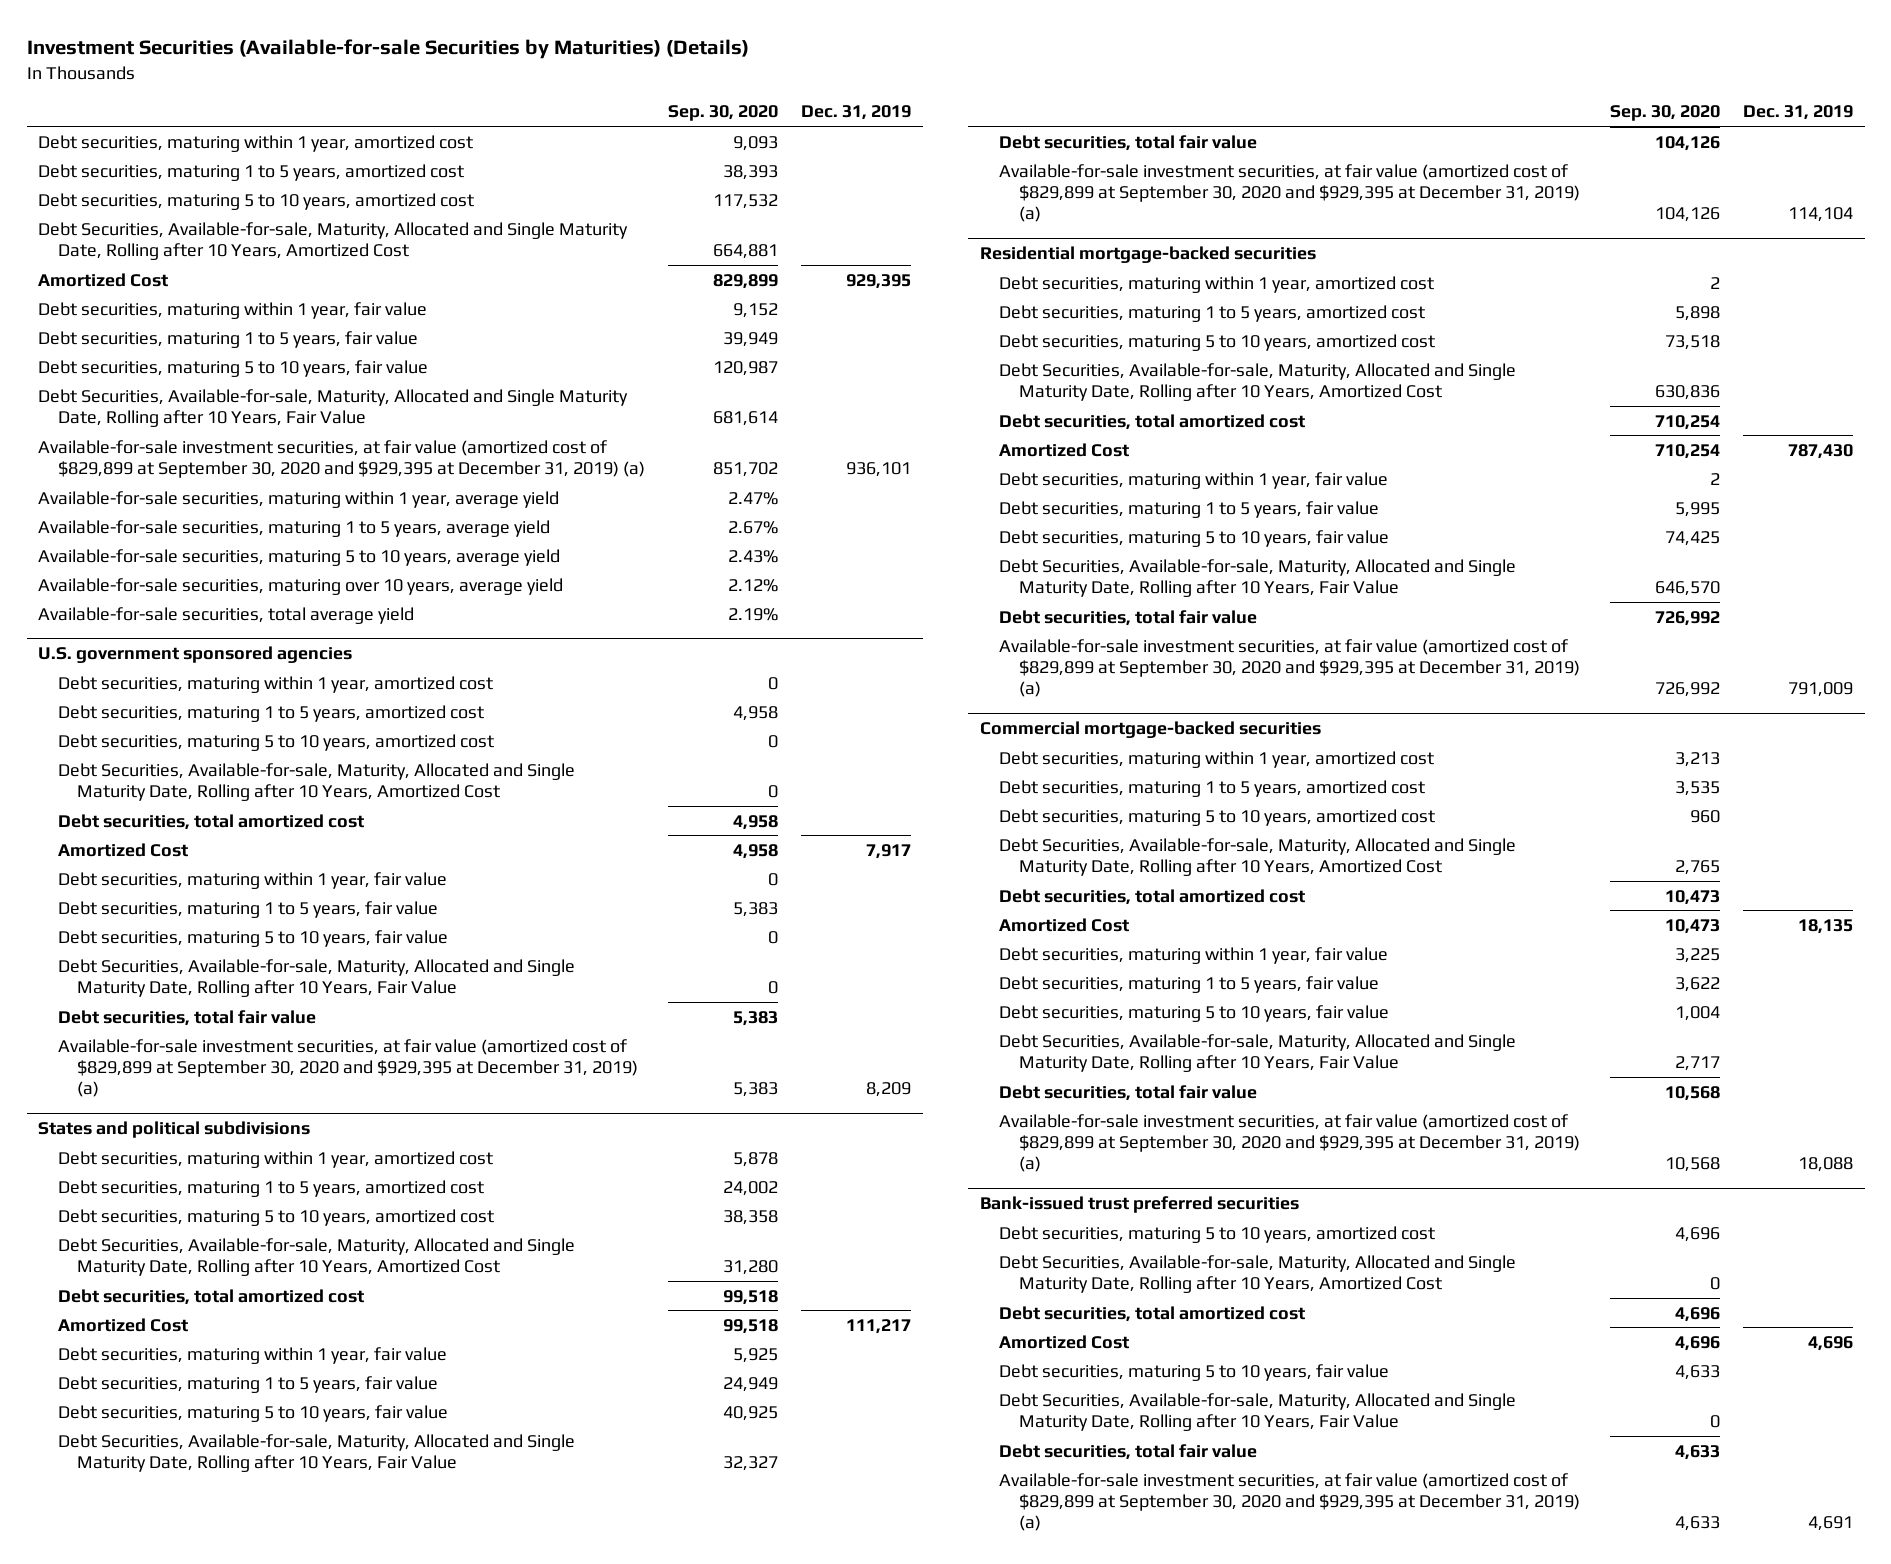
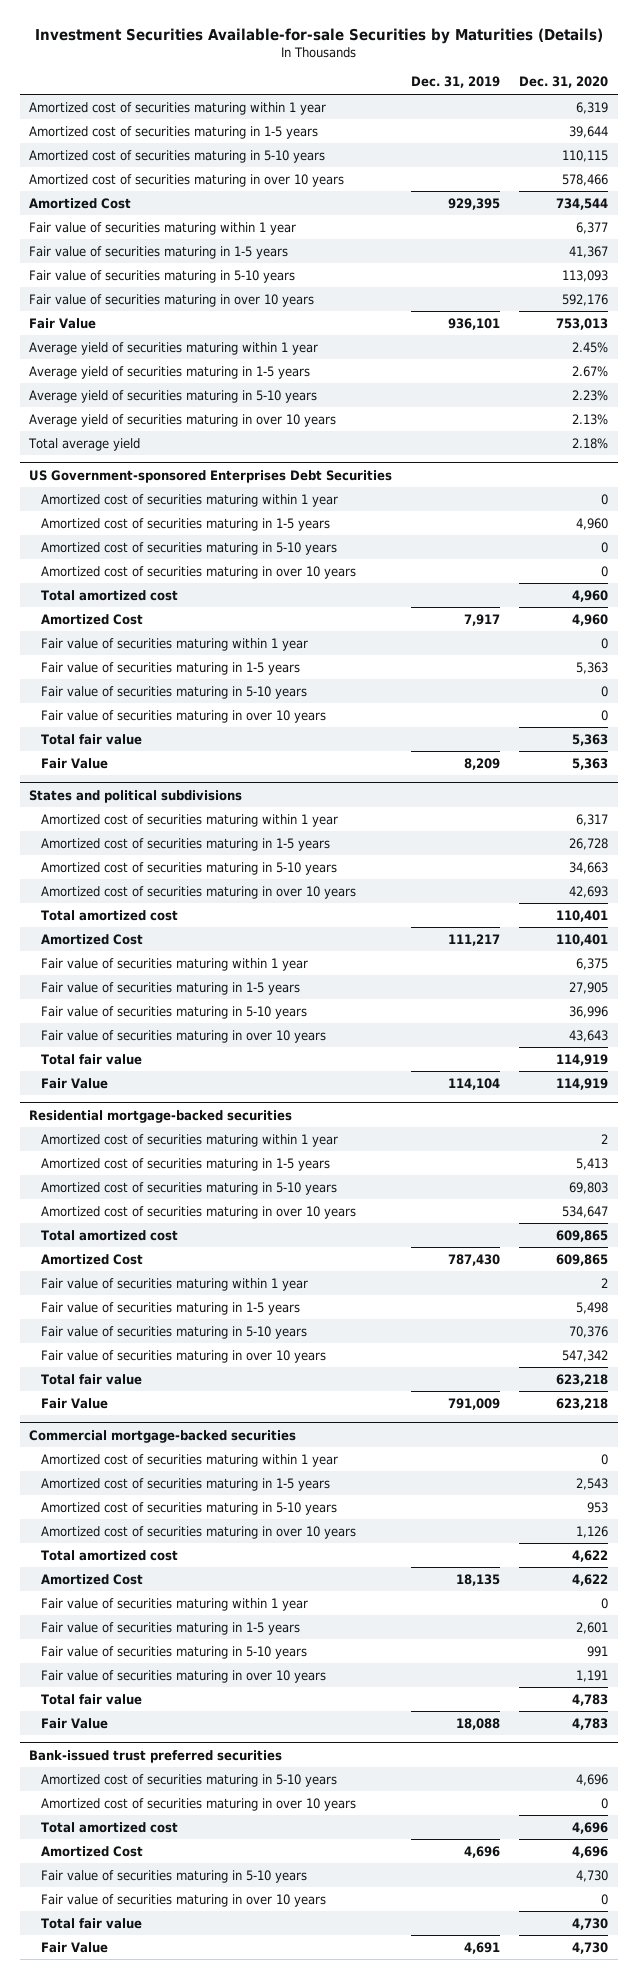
- Investment Securities (Available-for-sale Securities by Maturities) (Details)
+ Investment Securities Available-for-sale Securities by Maturities (Details)
- | Sep. 30, 2020 | Dec. 31, 2019
+ | Dec. 31, 2019 | Dec. 31, 2020
- Debt securities, maturing within 1 year, amortized cost | 9,093 |
- Debt securities, maturing 1 to 5 years, amortized cost | 38,393 |
- Debt securities, maturing 5 to 10 years, amortized cost | 117,532 |
- Debt Securities, Available-for-sale, Maturity, Allocated and Single Maturity Date, Rolling after 10 Years, Amortized Cost | 664,881 |
+ Amortized cost of securities maturing within 1 year | | 6,319
+ Amortized cost of securities maturing in 1-5 years | | 39,644
+ Amortized cost of securities maturing in 5-10 years | | 110,115
+ Amortized cost of securities maturing in over 10 years | | 578,466
- Debt securities, maturing within 1 year, fair value | 9,152 |
- Debt securities, maturing 1 to 5 years, fair value | 39,949 |
- Debt securities, maturing 5 to 10 years, fair value | 120,987 |
- Debt Securities, Available-for-sale, Maturity, Allocated and Single Maturity Date, Rolling after 10 Years, Fair Value | 681,614 |
- Available-for-sale investment securities, at fair value (amortized cost of $829,899 at September 30, 2020 and $929,395 at December 31, 2019) (a) | 851,702 | 936,101
- Available-for-sale securities, maturing within 1 year, average yield | 2.47% |
- Available-for-sale securities, maturing 1 to 5 years, average yield | 2.67% |
- Available-for-sale securities, maturing 5 to 10 years, average yield | 2.43% |
- Available-for-sale securities, maturing over 10 years, average yield | 2.12% |
- Available-for-sale securities, total average yield | 2.19% |
- U.S. government sponsored agencies
- Debt securities, maturing within 1 year, amortized cost | 0 |
- Debt securities, maturing 1 to 5 years, amortized cost | 4,958 |
- Debt securities, maturing 5 to 10 years, amortized cost | 0 |
- Debt Securities, Available-for-sale, Maturity, Allocated and Single Maturity Date, Rolling after 10 Years, Amortized Cost | 0 |
- Debt securities, total amortized cost | 4,958 |
+ Fair value of securities maturing within 1 year | | 6,377
+ Fair value of securities maturing in 1-5 years | | 41,367
+ Fair value of securities maturing in 5-10 years | | 113,093
+ Fair value of securities maturing in over 10 years | | 592,176
+ Fair Value | 936,101 | 753,013
+ Average yield of securities maturing within 1 year | | 2.45%
+ Average yield of securities maturing in 1-5 years | | 2.67%
+ Average yield of securities maturing in 5-10 years | | 2.23%
+ Average yield of securities maturing in over 10 years | | 2.13%
+ Total average yield | | 2.18%
+ US Government-sponsored Enterprises Debt Securities
+ Amortized cost of securities maturing within 1 year | | 0
+ Amortized cost of securities maturing in 1-5 years | | 4,960
+ Amortized cost of securities maturing in 5-10 years | | 0
+ Amortized cost of securities maturing in over 10 years | | 0
+ Total amortized cost | | 4,960
- Debt securities, maturing within 1 year, fair value | 0 |
- Debt securities, maturing 1 to 5 years, fair value | 5,383 |
- Debt securities, maturing 5 to 10 years, fair value | 0 |
- Debt Securities, Available-for-sale, Maturity, Allocated and Single Maturity Date, Rolling after 10 Years, Fair Value | 0 |
- Debt securities, total fair value | 5,383 |
- Available-for-sale investment securities, at fair value (amortized cost of $829,899 at September 30, 2020 and $929,395 at December 31, 2019) (a) | 5,383 | 8,209
+ Fair value of securities maturing within 1 year | | 0
+ Fair value of securities maturing in 1-5 years | | 5,363
+ Fair value of securities maturing in 5-10 years | | 0
+ Fair value of securities maturing in over 10 years | | 0
+ Total fair value | | 5,363
+ Fair Value | 8,209 | 5,363
@ States and political subdivisions
- Debt securities, maturing within 1 year, amortized cost | 5,878 |
- Debt securities, maturing 1 to 5 years, amortized cost | 24,002 |
- Debt securities, maturing 5 to 10 years, amortized cost | 38,358 |
- Debt Securities, Available-for-sale, Maturity, Allocated and Single Maturity Date, Rolling after 10 Years, Amortized Cost | 31,280 |
- Debt securities, total amortized cost | 99,518 |
+ Amortized cost of securities maturing within 1 year | | 6,317
+ Amortized cost of securities maturing in 1-5 years | | 26,728
+ Amortized cost of securities maturing in 5-10 years | | 34,663
+ Amortized cost of securities maturing in over 10 years | | 42,693
+ Total amortized cost | | 110,401
- Debt securities, maturing within 1 year, fair value | 5,925 |
- Debt securities, maturing 1 to 5 years, fair value | 24,949 |
- Debt securities, maturing 5 to 10 years, fair value | 40,925 |
- Debt Securities, Available-for-sale, Maturity, Allocated and Single Maturity Date, Rolling after 10 Years, Fair Value | 32,327 |
- Debt securities, total fair value | 104,126 |
- Available-for-sale investment securities, at fair value (amortized cost of $829,899 at September 30, 2020 and $929,395 at December 31, 2019) (a) | 104,126 | 114,104
+ Fair value of securities maturing within 1 year | | 6,375
+ Fair value of securities maturing in 1-5 years | | 27,905
+ Fair value of securities maturing in 5-10 years | | 36,996
+ Fair value of securities maturing in over 10 years | | 43,643
+ Total fair value | | 114,919
+ Fair Value | 114,104 | 114,919
@ Residential mortgage-backed securities
- Debt securities, maturing within 1 year, amortized cost | 2 |
- Debt securities, maturing 1 to 5 years, amortized cost | 5,898 |
- Debt securities, maturing 5 to 10 years, amortized cost | 73,518 |
- Debt Securities, Available-for-sale, Maturity, Allocated and Single Maturity Date, Rolling after 10 Years, Amortized Cost | 630,836 |
- Debt securities, total amortized cost | 710,254 |
+ Amortized cost of securities maturing within 1 year | | 2
+ Amortized cost of securities maturing in 1-5 years | | 5,413
+ Amortized cost of securities maturing in 5-10 years | | 69,803
+ Amortized cost of securities maturing in over 10 years | | 534,647
+ Total amortized cost | | 609,865
- Debt securities, maturing within 1 year, fair value | 2 |
- Debt securities, maturing 1 to 5 years, fair value | 5,995 |
- Debt securities, maturing 5 to 10 years, fair value | 74,425 |
- Debt Securities, Available-for-sale, Maturity, Allocated and Single Maturity Date, Rolling after 10 Years, Fair Value | 646,570 |
- Debt securities, total fair value | 726,992 |
- Available-for-sale investment securities, at fair value (amortized cost of $829,899 at September 30, 2020 and $929,395 at December 31, 2019) (a) | 726,992 | 791,009
+ Fair value of securities maturing within 1 year | | 2
+ Fair value of securities maturing in 1-5 years | | 5,498
+ Fair value of securities maturing in 5-10 years | | 70,376
+ Fair value of securities maturing in over 10 years | | 547,342
+ Total fair value | | 623,218
+ Fair Value | 791,009 | 623,218
@ Commercial mortgage-backed securities
- Debt securities, maturing within 1 year, amortized cost | 3,213 |
- Debt securities, maturing 1 to 5 years, amortized cost | 3,535 |
- Debt securities, maturing 5 to 10 years, amortized cost | 960 |
- Debt Securities, Available-for-sale, Maturity, Allocated and Single Maturity Date, Rolling after 10 Years, Amortized Cost | 2,765 |
- Debt securities, total amortized cost | 10,473 |
+ Amortized cost of securities maturing within 1 year | | 0
+ Amortized cost of securities maturing in 1-5 years | | 2,543
+ Amortized cost of securities maturing in 5-10 years | | 953
+ Amortized cost of securities maturing in over 10 years | | 1,126
+ Total amortized cost | | 4,622
- Debt securities, maturing within 1 year, fair value | 3,225 |
- Debt securities, maturing 1 to 5 years, fair value | 3,622 |
- Debt securities, maturing 5 to 10 years, fair value | 1,004 |
- Debt Securities, Available-for-sale, Maturity, Allocated and Single Maturity Date, Rolling after 10 Years, Fair Value | 2,717 |
- Debt securities, total fair value | 10,568 |
- Available-for-sale investment securities, at fair value (amortized cost of $829,899 at September 30, 2020 and $929,395 at December 31, 2019) (a) | 10,568 | 18,088
+ Fair value of securities maturing within 1 year | | 0
+ Fair value of securities maturing in 1-5 years | | 2,601
+ Fair value of securities maturing in 5-10 years | | 991
+ Fair value of securities maturing in over 10 years | | 1,191
+ Total fair value | | 4,783
+ Fair Value | 18,088 | 4,783
@ Bank-issued trust preferred securities
- Debt securities, maturing 5 to 10 years, amortized cost | 4,696 |
- Debt Securities, Available-for-sale, Maturity, Allocated and Single Maturity Date, Rolling after 10 Years, Amortized Cost | 0 |
- Debt securities, total amortized cost | 4,696 |
+ Amortized cost of securities maturing in 5-10 years | | 4,696
+ Amortized cost of securities maturing in over 10 years | | 0
+ Total amortized cost | | 4,696
- Debt securities, maturing 5 to 10 years, fair value | 4,633 |
- Debt Securities, Available-for-sale, Maturity, Allocated and Single Maturity Date, Rolling after 10 Years, Fair Value | 0 |
- Debt securities, total fair value | 4,633 |
- Available-for-sale investment securities, at fair value (amortized cost of $829,899 at September 30, 2020 and $929,395 at December 31, 2019) (a) | 4,633 | 4,691
+ Fair value of securities maturing in 5-10 years | | 4,730
+ Fair value of securities maturing in over 10 years | | 0
+ Total fair value | | 4,730
+ Fair Value | 4,691 | 4,730

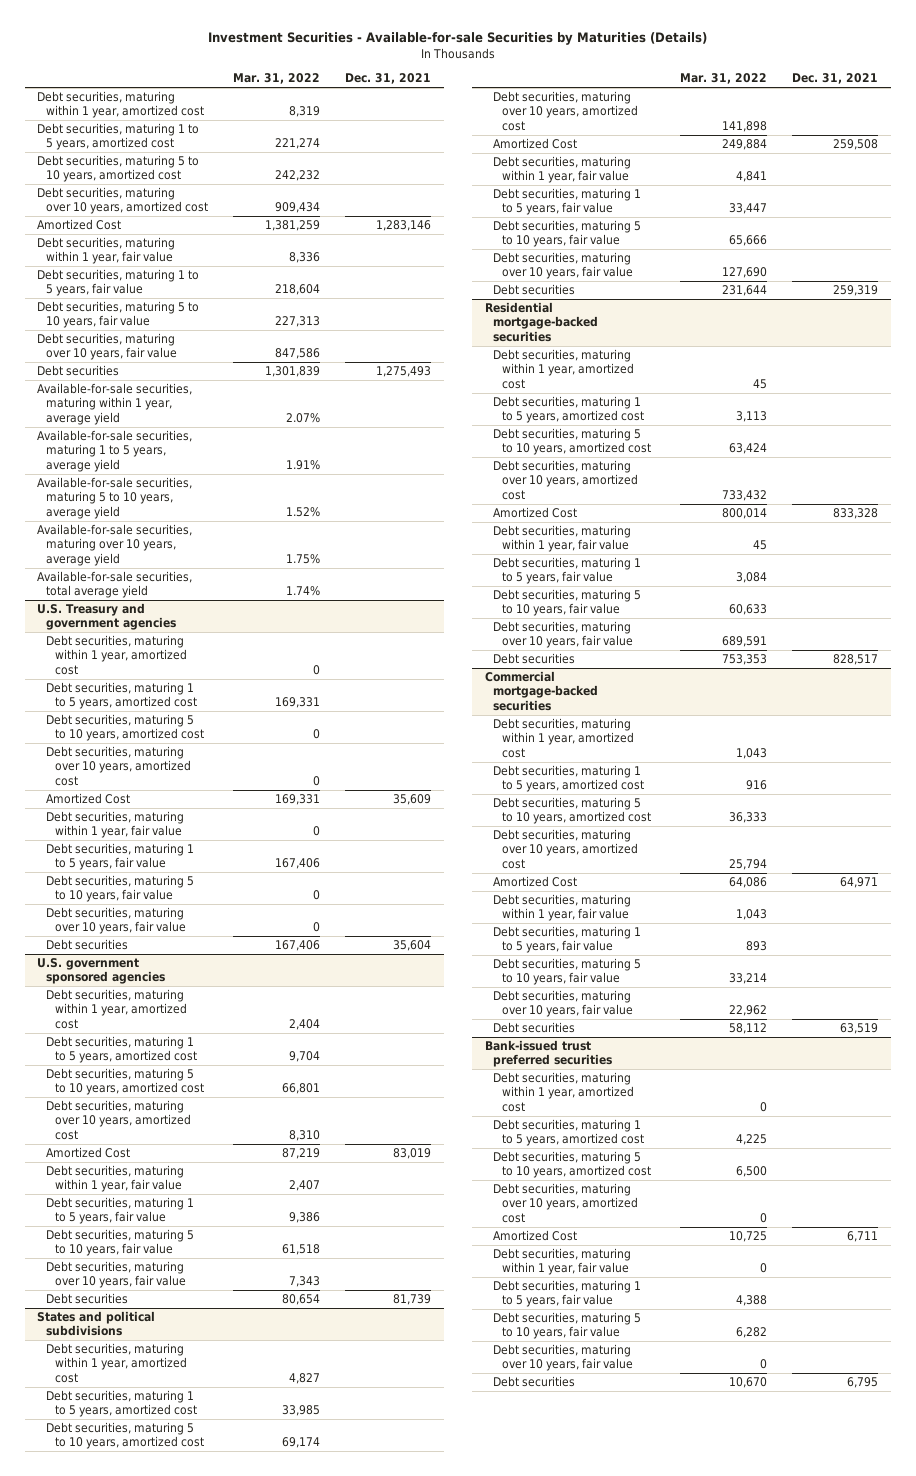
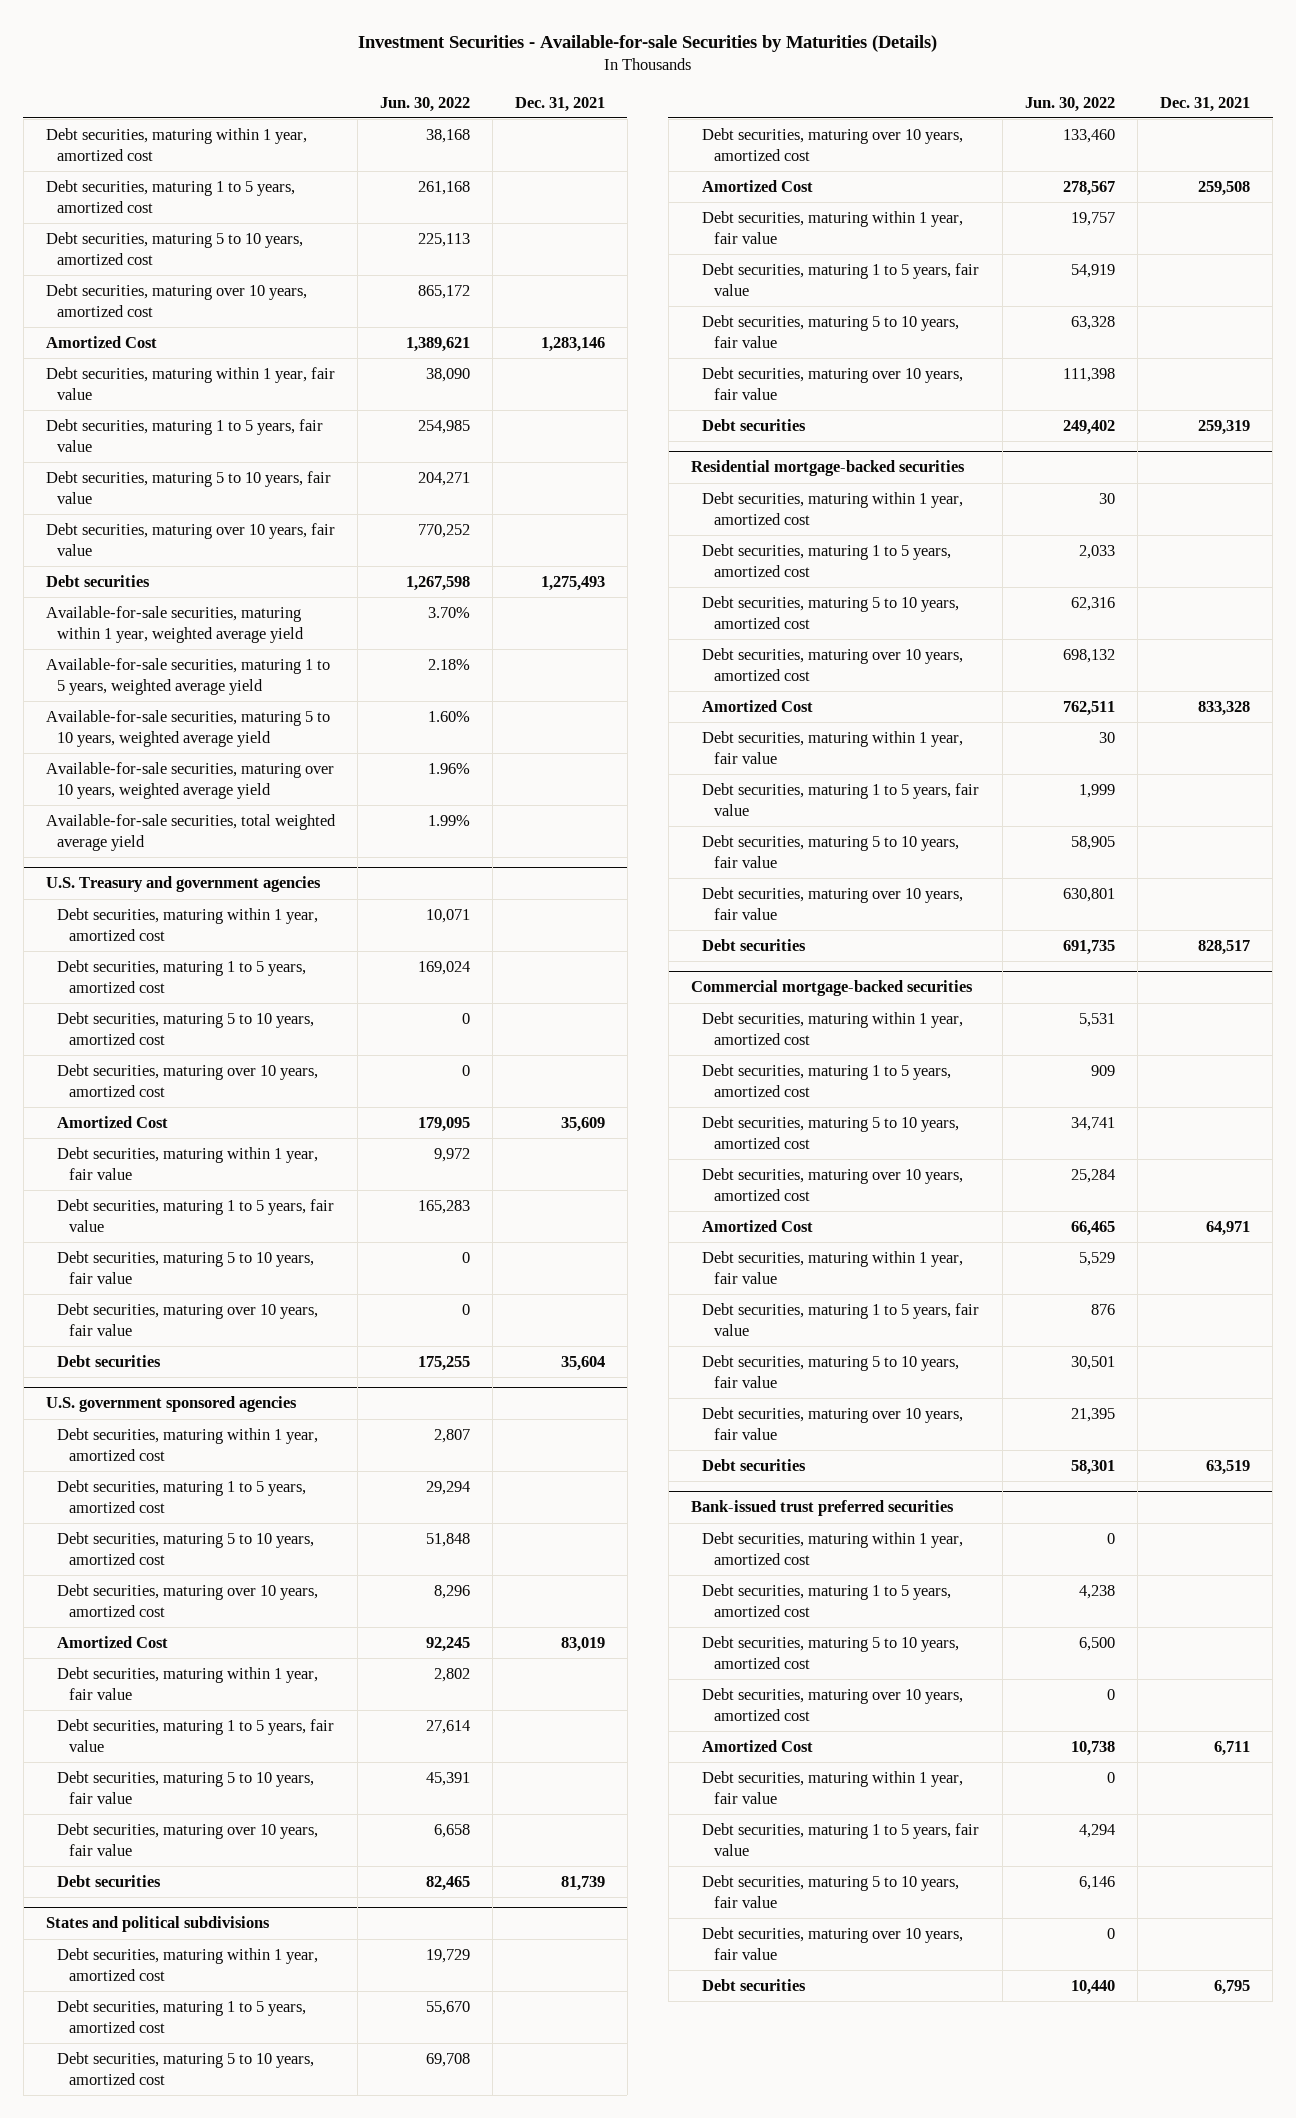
- | Mar. 31, 2022 | Dec. 31, 2021
+ | Jun. 30, 2022 | Dec. 31, 2021
- Available-for-sale securities, maturing within 1 year, average yield | 2.07% |
- Available-for-sale securities, maturing 1 to 5 years, average yield | 1.91% |
- Available-for-sale securities, maturing 5 to 10 years, average yield | 1.52% |
- Available-for-sale securities, maturing over 10 years, average yield | 1.75% |
- Available-for-sale securities, total average yield | 1.74% |
+ Available-for-sale securities, maturing within 1 year, weighted average yield | 3.70% |
+ Available-for-sale securities, maturing 1 to 5 years, weighted average yield | 2.18% |
+ Available-for-sale securities, maturing 5 to 10 years, weighted average yield | 1.60% |
+ Available-for-sale securities, maturing over 10 years, weighted average yield | 1.96% |
+ Available-for-sale securities, total weighted average yield | 1.99% |

